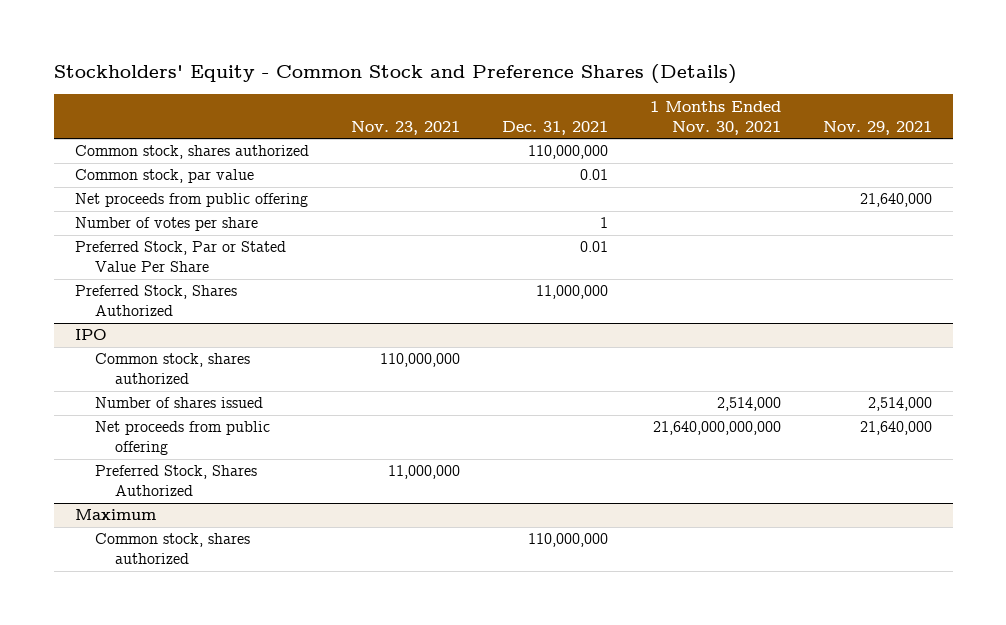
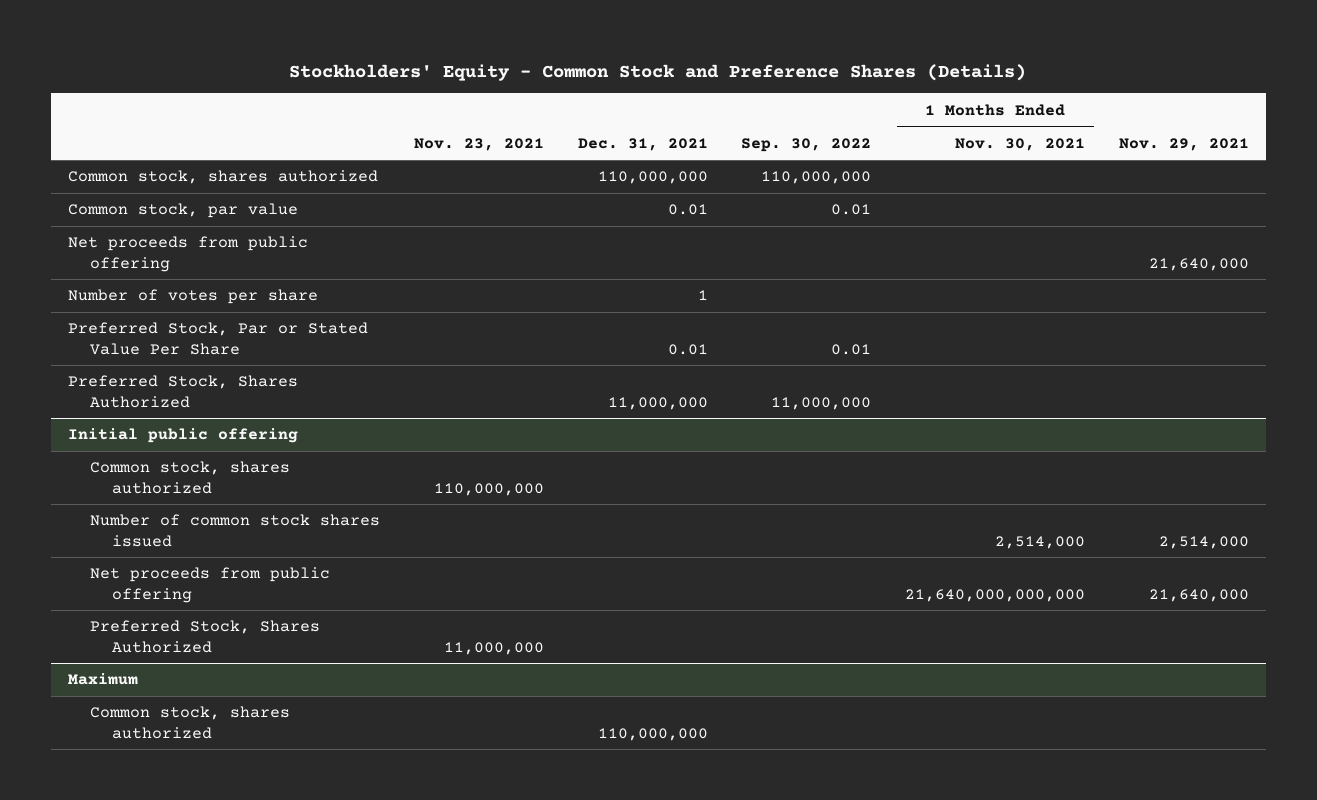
- | Nov. 23, 2021 | Dec. 31, 2021 | 1 Months Ended Nov. 30, 2021 | Nov. 29, 2021
+ | Nov. 23, 2021 | Dec. 31, 2021 | Sep. 30, 2022 | 1 Months Ended Nov. 30, 2021 | Nov. 29, 2021
- IPO
+ Initial public offering
- Number of shares issued | | | 2,514,000 | 2,514,000
+ Number of common stock shares issued | | | | 2,514,000 | 2,514,000

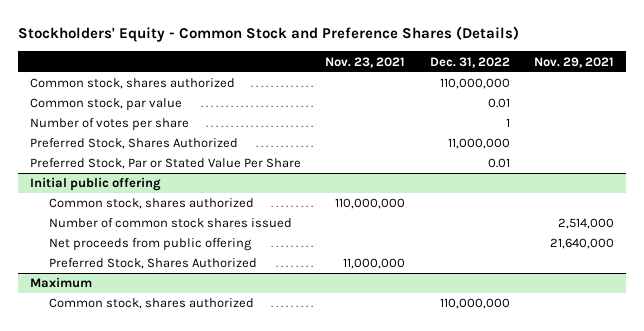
- | Nov. 23, 2021 | Dec. 31, 2021 | Sep. 30, 2022 | 1 Months Ended Nov. 30, 2021 | Nov. 29, 2021
+ | Nov. 23, 2021 | Dec. 31, 2022 | Nov. 29, 2021
- Net proceeds from public offering | | | | | 21,640,000
moved down: Preferred Stock, Par or Stated Value Per Share | | 0.01 |

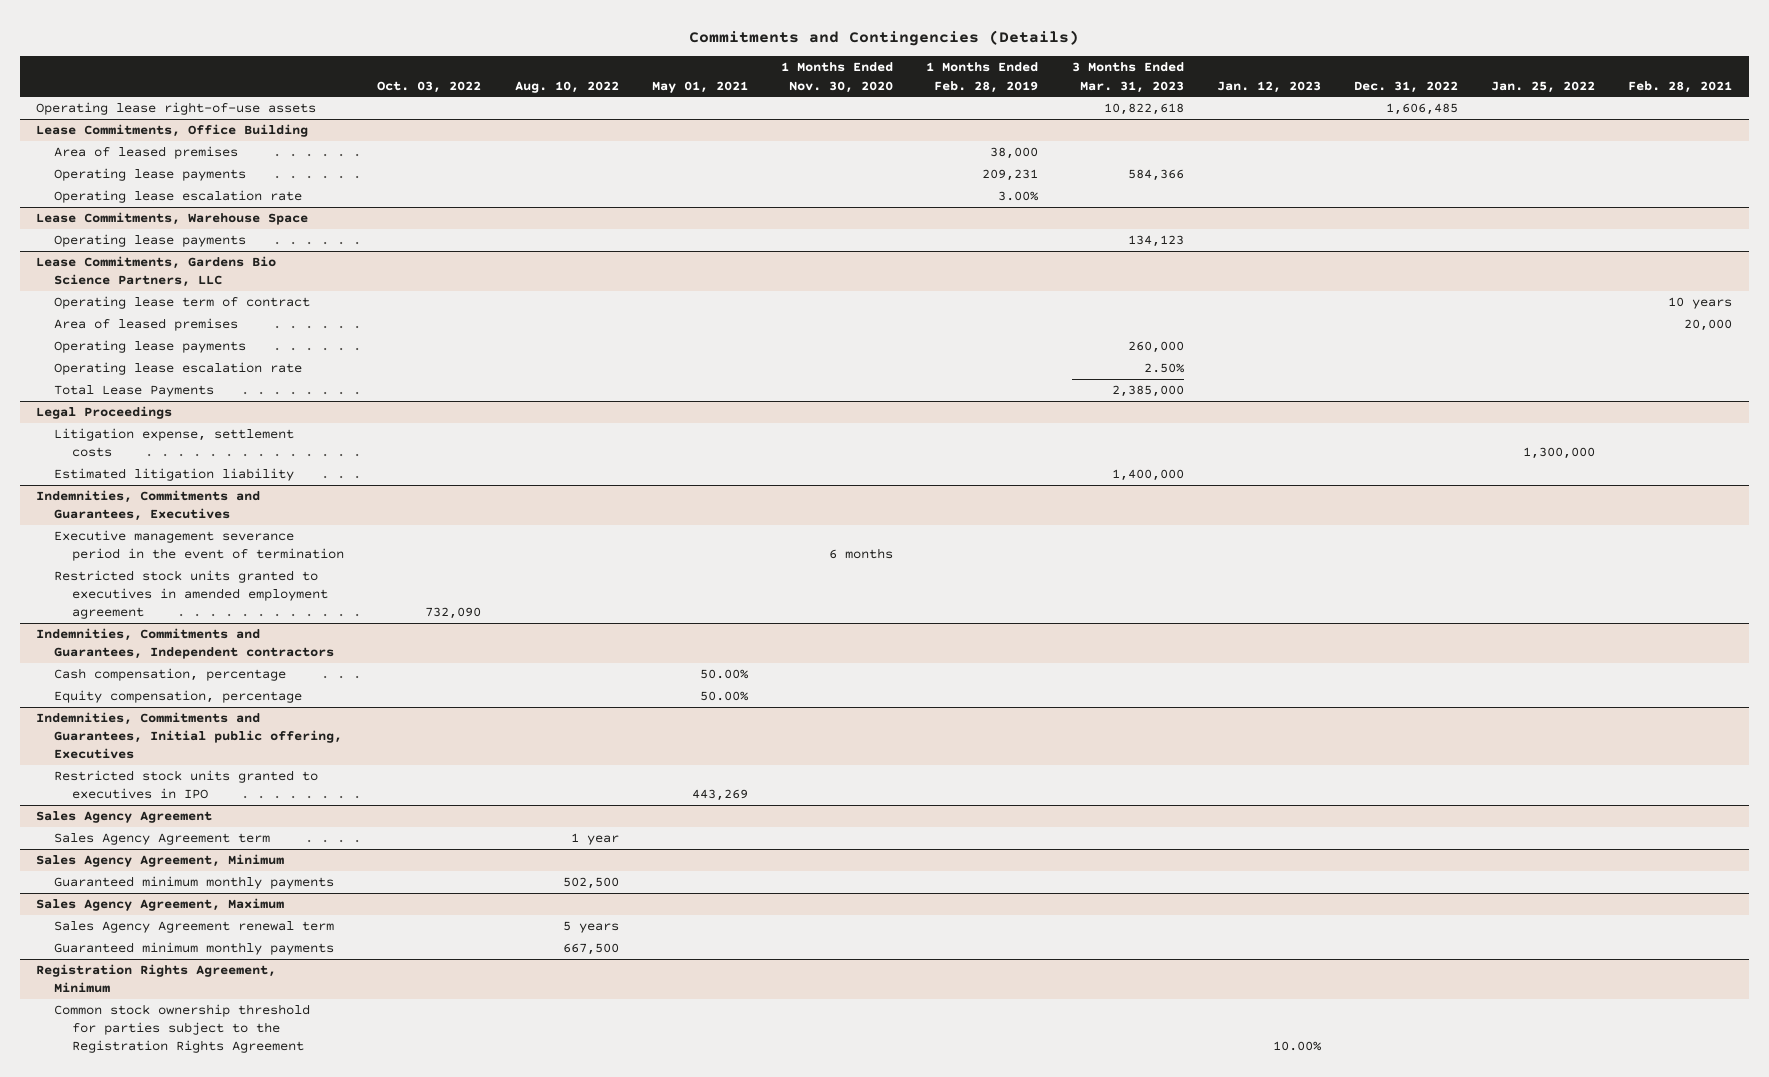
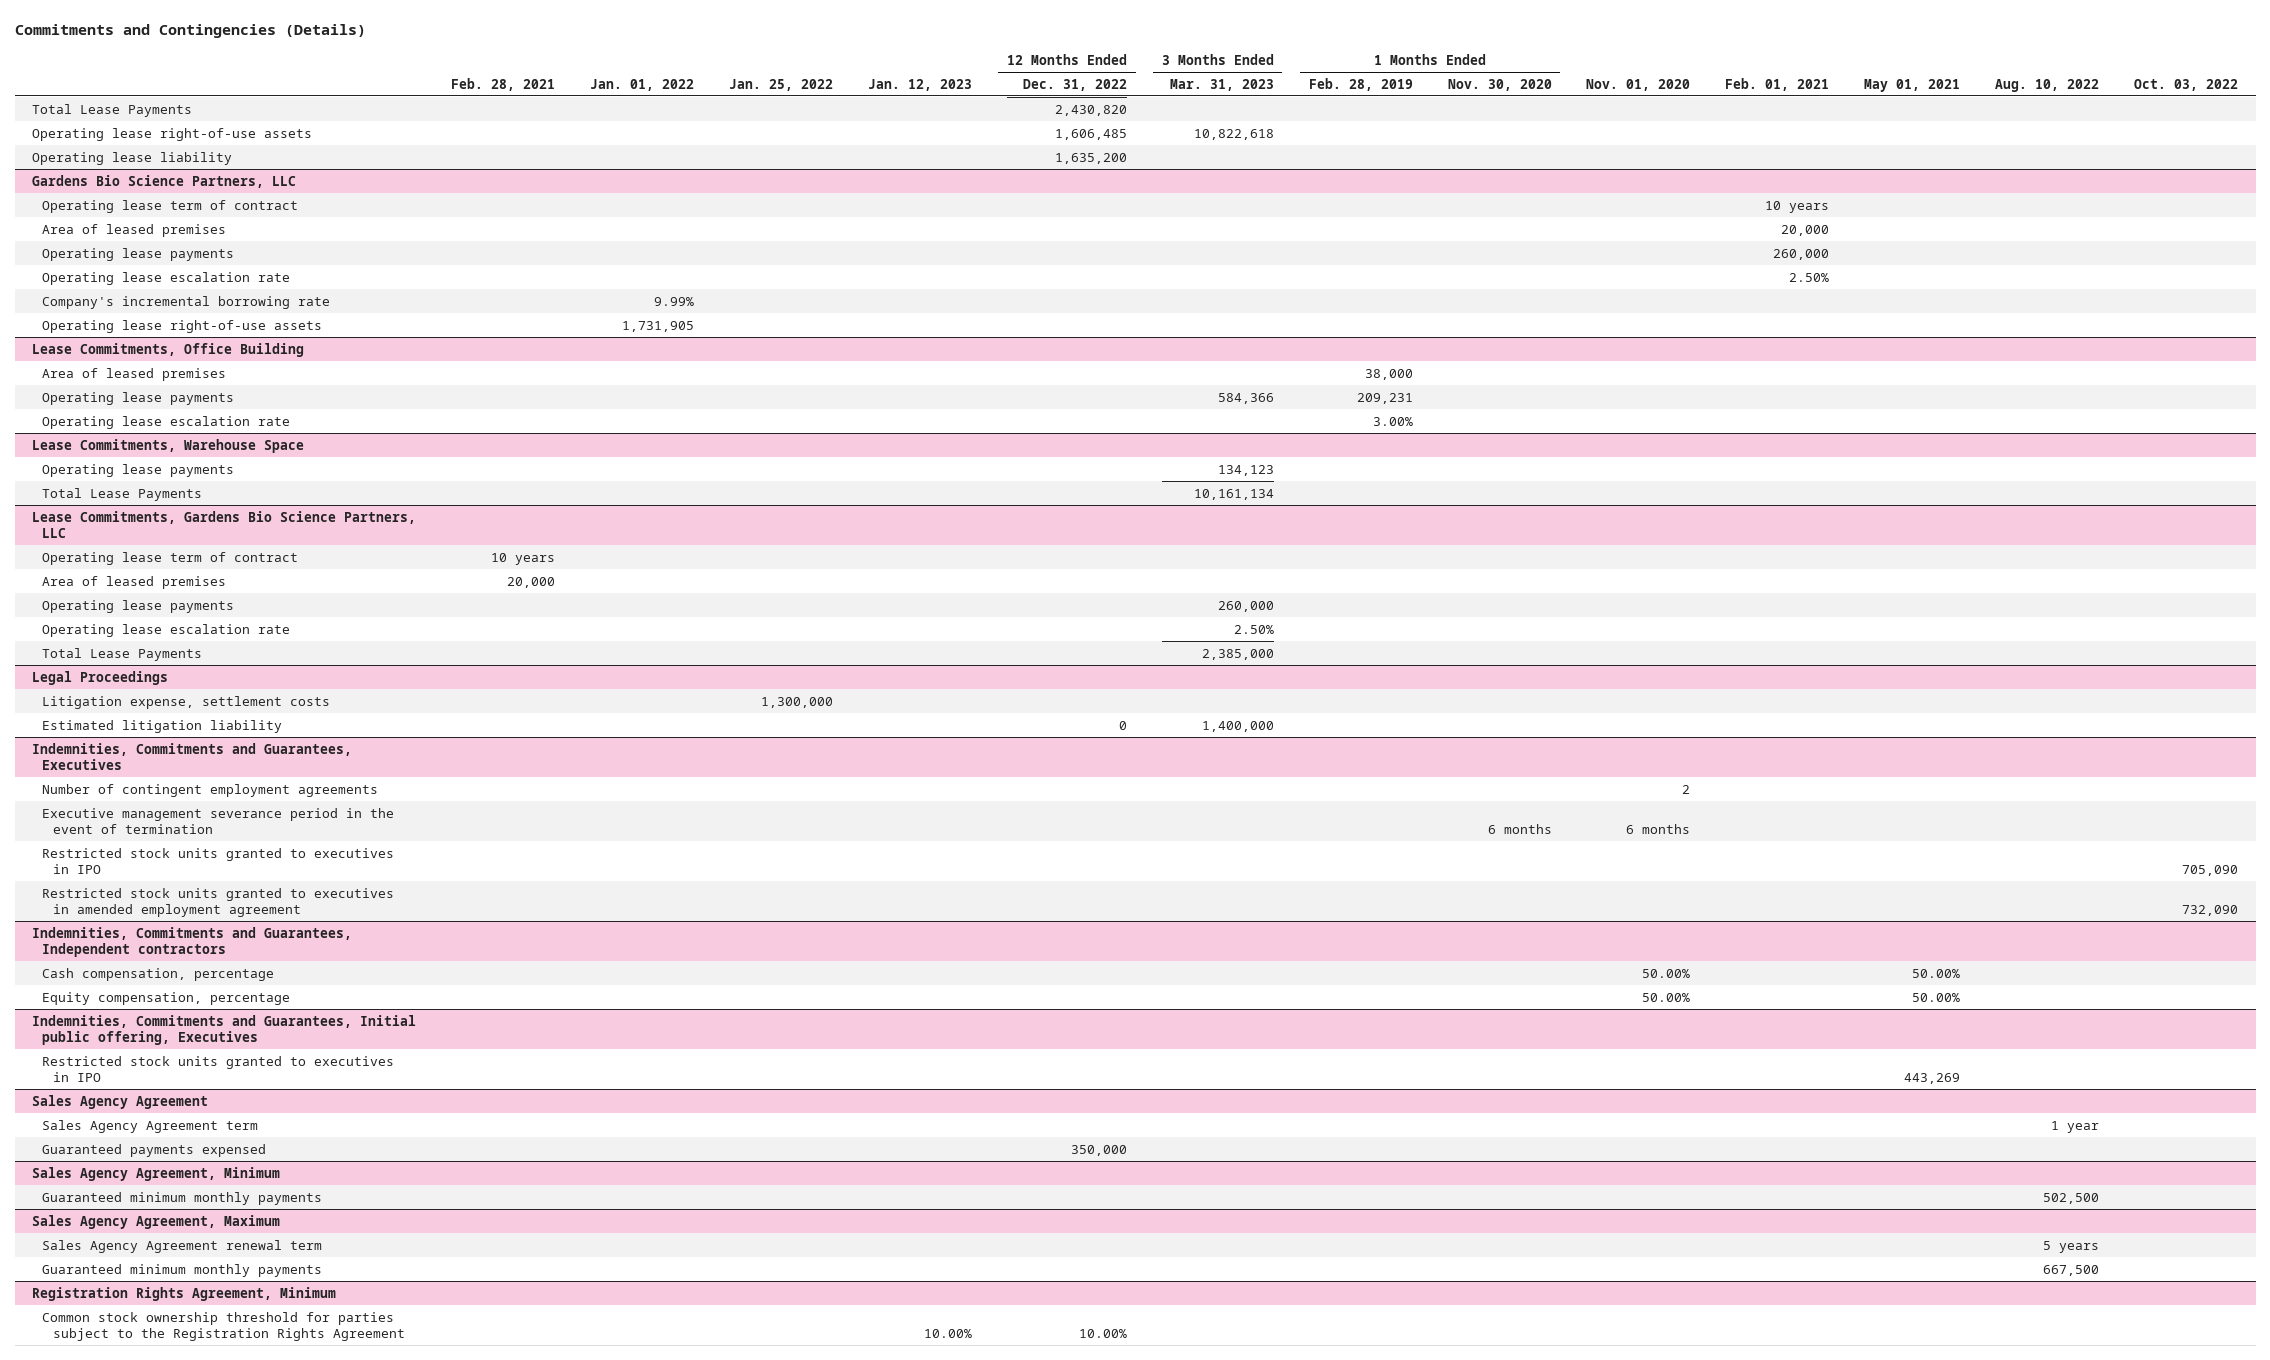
- | Oct. 03, 2022 | Aug. 10, 2022 | May 01, 2021 | 1 Months Ended Nov. 30, 2020 | 1 Months Ended Feb. 28, 2019 | 3 Months Ended Mar. 31, 2023 | Jan. 12, 2023 | Dec. 31, 2022 | Jan. 25, 2022 | Feb. 28, 2021
+ | Feb. 28, 2021 | Jan. 01, 2022 | Jan. 25, 2022 | Jan. 12, 2023 | 12 Months Ended Dec. 31, 2022 | 3 Months Ended Mar. 31, 2023 | 1 Months Ended Feb. 28, 2019 | 1 Months Ended Nov. 30, 2020 | Nov. 01, 2020 | Feb. 01, 2021 | May 01, 2021 | Aug. 10, 2022 | Oct. 03, 2022
+ Total Lease Payments | | | | | 2,430,820 | | | | | | | |
+ Operating lease liability | | | | | 1,635,200 | | | | | | | |
+ Gardens Bio Science Partners, LLC
+ Operating lease term of contract | | | | | | | | | | 10 years | | |
+ Area of leased premises | | | | | | | | | | 20,000 | | |
+ Operating lease payments | | | | | | | | | | 260,000 | | |
+ Operating lease escalation rate | | | | | | | | | | 2.50% | | |
+ Company's incremental borrowing rate | | 9.99% | | | | | | | | | | |
+ Operating lease right-of-use assets | | 1,731,905 | | | | | | | | | | |
@ Lease Commitments, Warehouse Space
+ Total Lease Payments | | | | | | 10,161,134 | | | | | | |
@ Indemnities, Commitments and Guarantees, Executives
+ Number of contingent employment agreements | | | | | | | | | 2 | | | |
+ Restricted stock units granted to executives in IPO | | | | | | | | | | | | | 705,090
@ Sales Agency Agreement
+ Guaranteed payments expensed | | | | | 350,000 | | | | | | | |

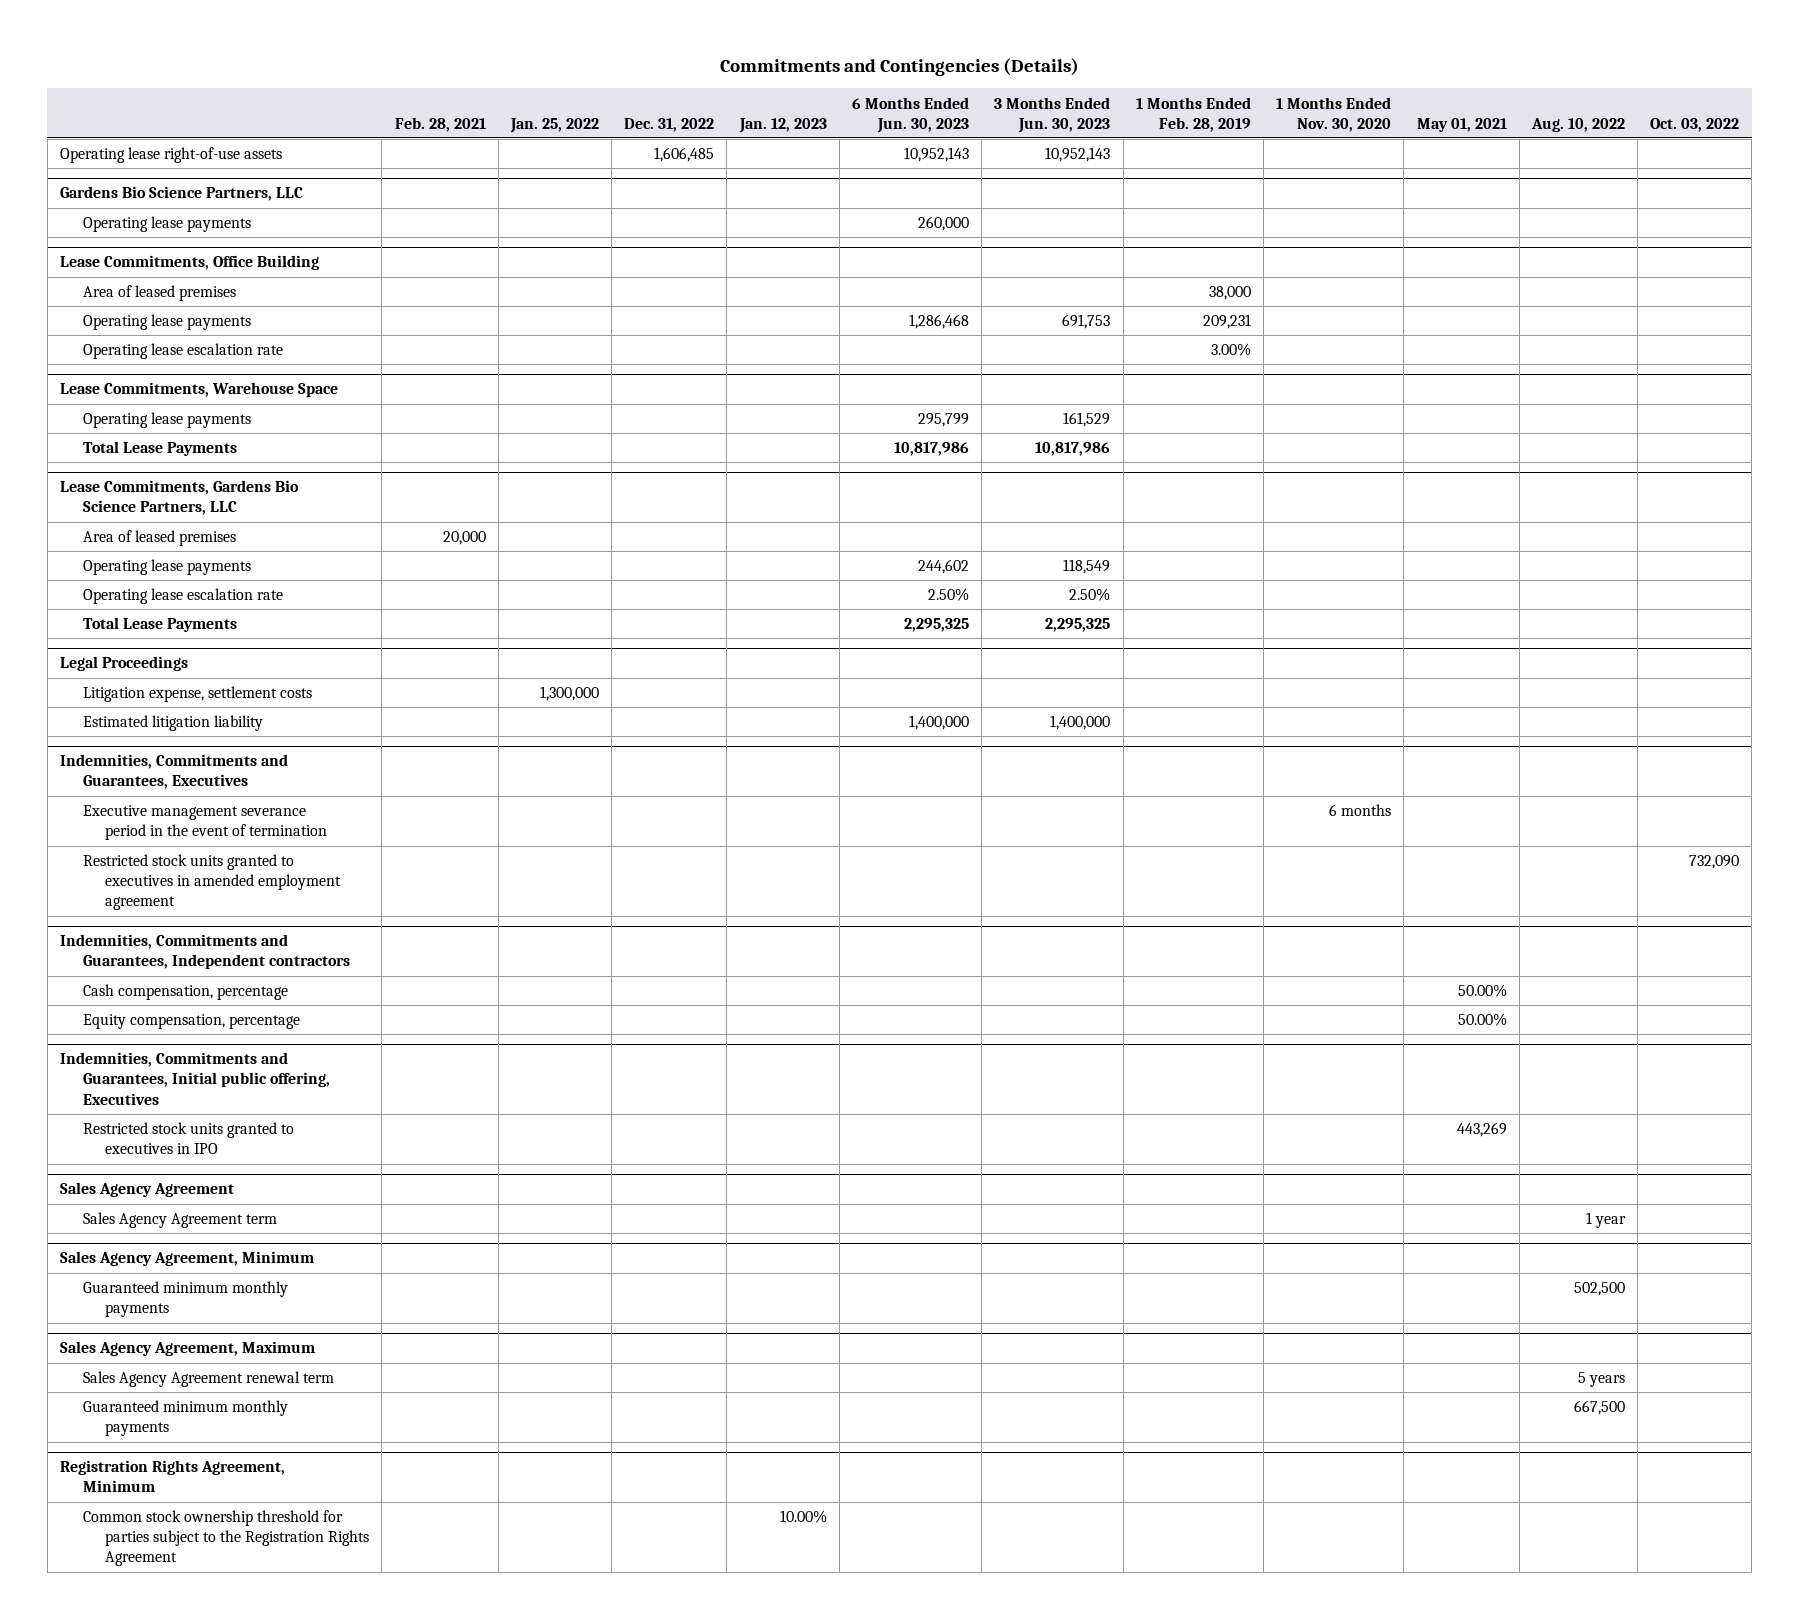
- | Feb. 28, 2021 | Jan. 01, 2022 | Jan. 25, 2022 | Jan. 12, 2023 | 12 Months Ended Dec. 31, 2022 | 3 Months Ended Mar. 31, 2023 | 1 Months Ended Feb. 28, 2019 | 1 Months Ended Nov. 30, 2020 | Nov. 01, 2020 | Feb. 01, 2021 | May 01, 2021 | Aug. 10, 2022 | Oct. 03, 2022
+ | Feb. 28, 2021 | Jan. 25, 2022 | Dec. 31, 2022 | Jan. 12, 2023 | 6 Months Ended Jun. 30, 2023 | 3 Months Ended Jun. 30, 2023 | 1 Months Ended Feb. 28, 2019 | 1 Months Ended Nov. 30, 2020 | May 01, 2021 | Aug. 10, 2022 | Oct. 03, 2022
- Total Lease Payments | | | | | 2,430,820 | | | | | | | |
- Operating lease liability | | | | | 1,635,200 | | | | | | | |
@ Gardens Bio Science Partners, LLC
- Operating lease term of contract | | | | | | | | | | 10 years | | |
- Area of leased premises | | | | | | | | | | 20,000 | | |
- Operating lease escalation rate | | | | | | | | | | 2.50% | | |
- Company's incremental borrowing rate | | 9.99% | | | | | | | | | | |
- Operating lease right-of-use assets | | 1,731,905 | | | | | | | | | | |
@ Lease Commitments, Gardens Bio Science Partners, LLC
- Operating lease term of contract | 10 years | | | | | | | | | | | |
@ Indemnities, Commitments and Guarantees, Executives
- Number of contingent employment agreements | | | | | | | | | 2 | | | |
- Restricted stock units granted to executives in IPO | | | | | | | | | | | | | 705,090
@ Sales Agency Agreement
- Guaranteed payments expensed | | | | | 350,000 | | | | | | | |

